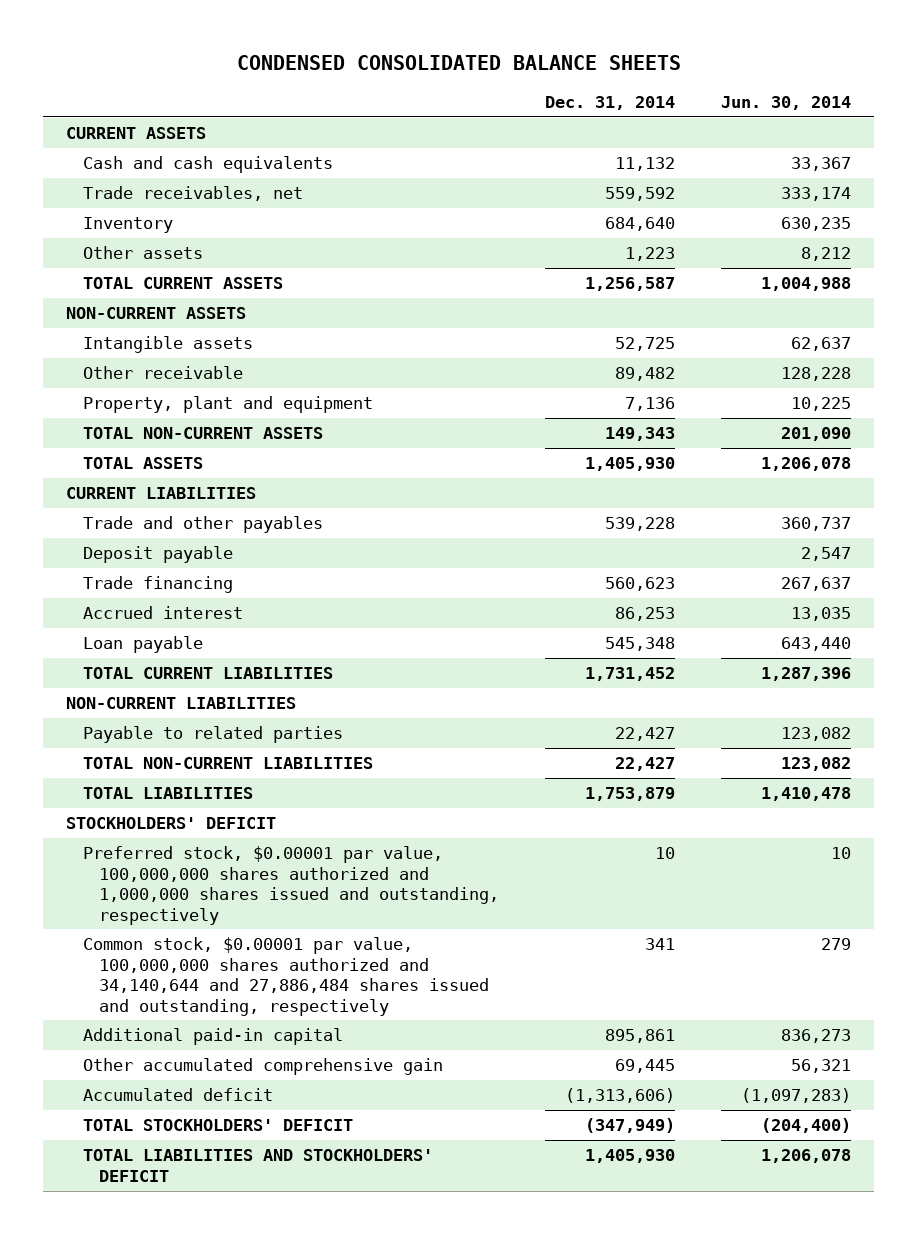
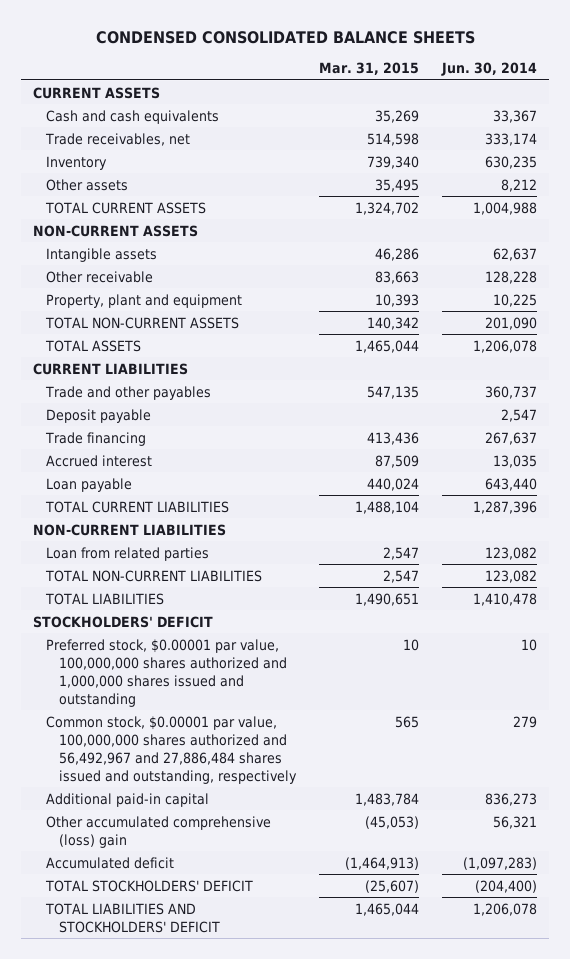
- | Dec. 31, 2014 | Jun. 30, 2014
+ | Mar. 31, 2015 | Jun. 30, 2014
- Payable to related parties | 22,427 | 123,082
+ Loan from related parties | 2,547 | 123,082
- Preferred stock, $0.00001 par value, 100,000,000 shares authorized and 1,000,000 shares issued and outstanding, respectively | 10 | 10
- Common stock, $0.00001 par value, 100,000,000 shares authorized and 34,140,644 and 27,886,484 shares issued and outstanding, respectively | 341 | 279
+ Preferred stock, $0.00001 par value, 100,000,000 shares authorized and 1,000,000 shares issued and outstanding | 10 | 10
+ Common stock, $0.00001 par value, 100,000,000 shares authorized and 56,492,967 and 27,886,484 shares issued and outstanding, respectively | 565 | 279
- Other accumulated comprehensive gain | 69,445 | 56,321
+ Other accumulated comprehensive (loss) gain | (45,053) | 56,321

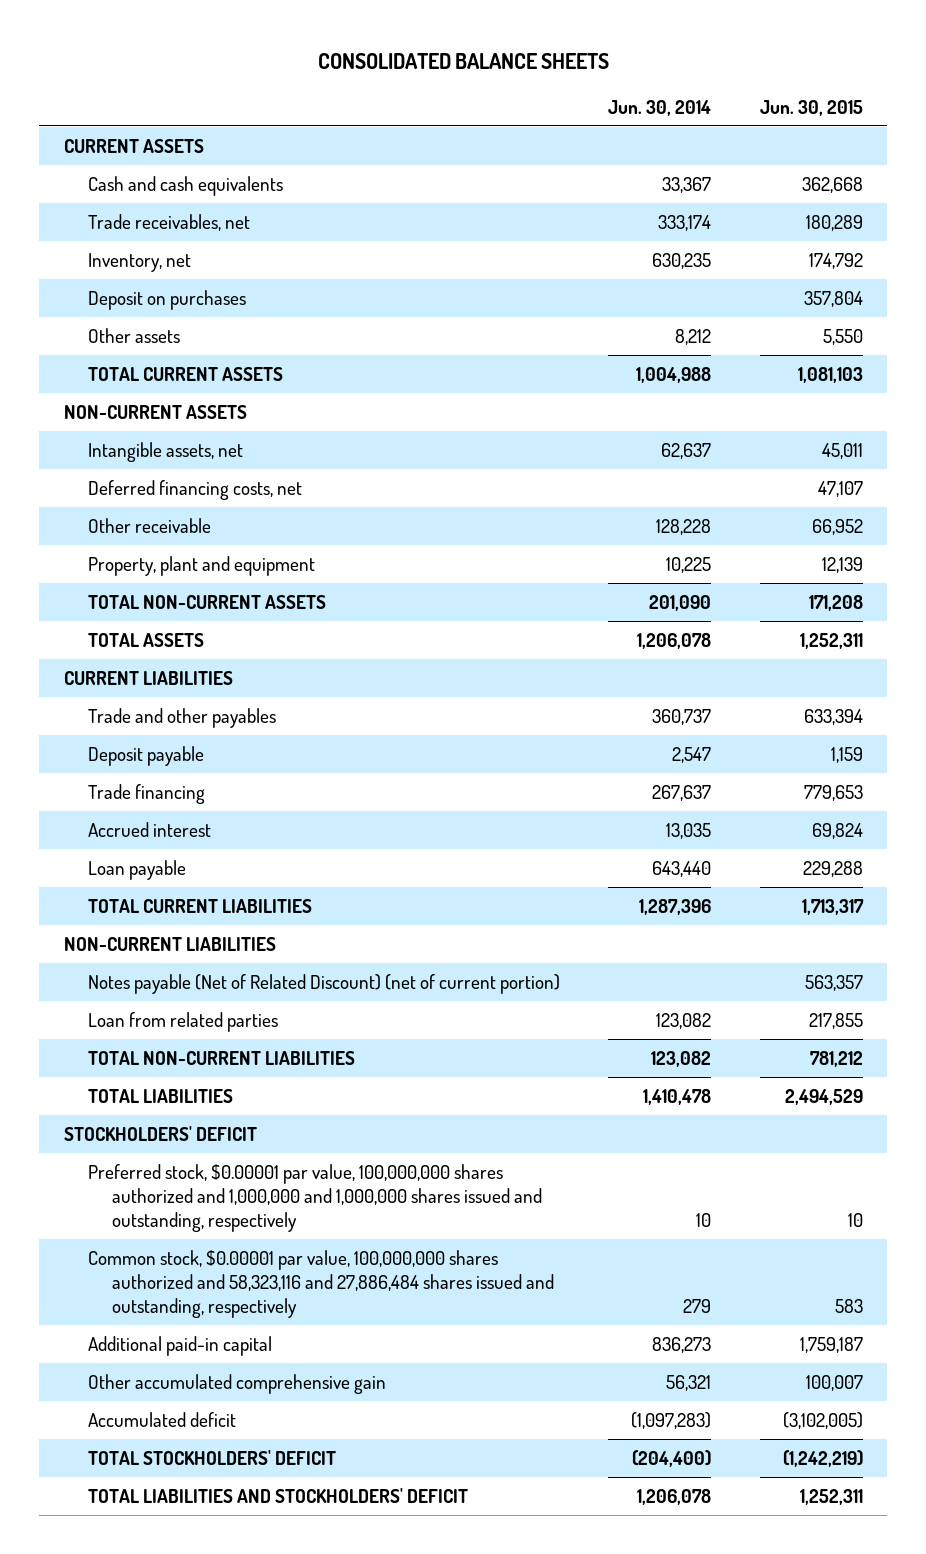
- CONDENSED CONSOLIDATED BALANCE SHEETS
+ CONSOLIDATED BALANCE SHEETS
- | Mar. 31, 2015 | Jun. 30, 2014
+ | Jun. 30, 2014 | Jun. 30, 2015
- Inventory | 739,340 | 630,235
+ Inventory, net | 630,235 | 174,792
+ Deposit on purchases | | 357,804
- Intangible assets | 46,286 | 62,637
+ Intangible assets, net | 62,637 | 45,011
+ Deferred financing costs, net | | 47,107
+ Notes payable (Net of Related Discount) (net of current portion) | | 563,357
- Preferred stock, $0.00001 par value, 100,000,000 shares authorized and 1,000,000 shares issued and outstanding | 10 | 10
- Common stock, $0.00001 par value, 100,000,000 shares authorized and 56,492,967 and 27,886,484 shares issued and outstanding, respectively | 565 | 279
+ Preferred stock, $0.00001 par value, 100,000,000 shares authorized and 1,000,000 and 1,000,000 shares issued and outstanding, respectively | 10 | 10
+ Common stock, $0.00001 par value, 100,000,000 shares authorized and 58,323,116 and 27,886,484 shares issued and outstanding, respectively | 279 | 583
- Other accumulated comprehensive (loss) gain | (45,053) | 56,321
+ Other accumulated comprehensive gain | 56,321 | 100,007

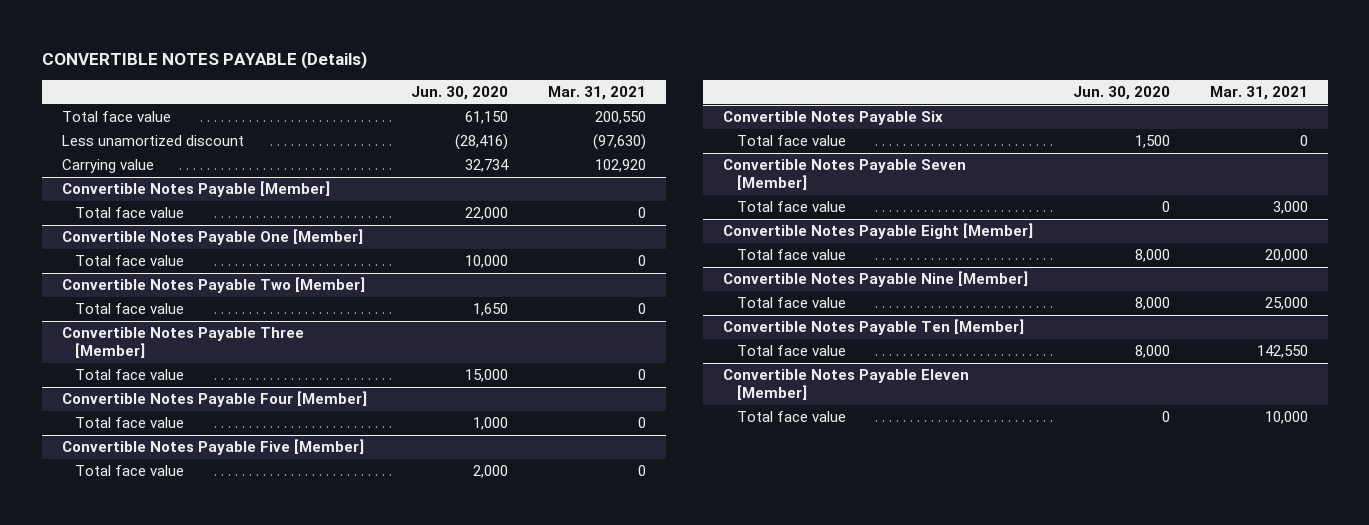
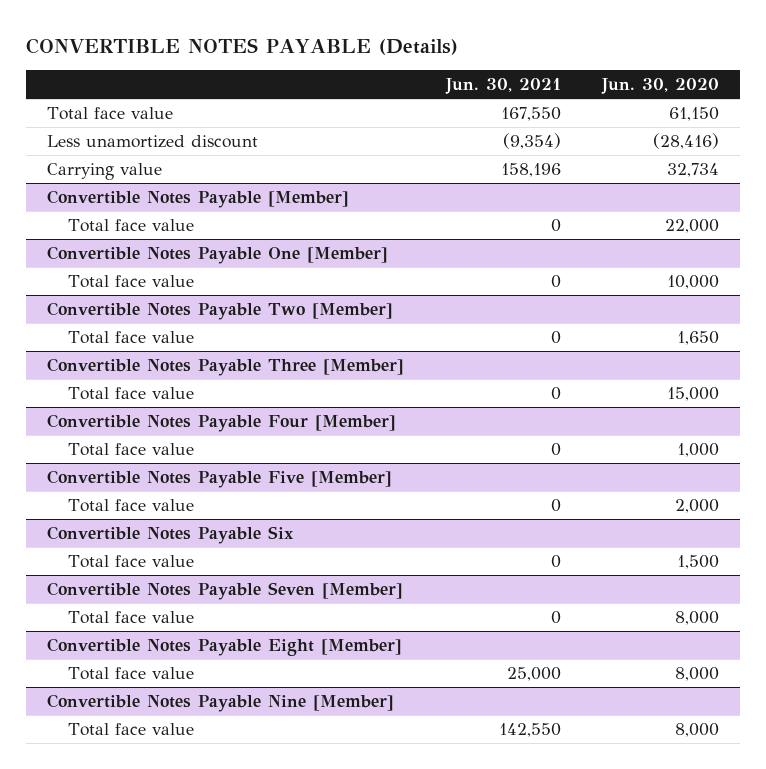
- | Jun. 30, 2020 | Mar. 31, 2021
+ | Jun. 30, 2021 | Jun. 30, 2020
@ Convertible Notes Payable Seven [Member]
- Total face value | 0 | 3,000
+ Total face value | 0 | 8,000
- Convertible Notes Payable Ten [Member]
- Total face value | 8,000 | 142,550
- Convertible Notes Payable Eleven [Member]
- Total face value | 0 | 10,000

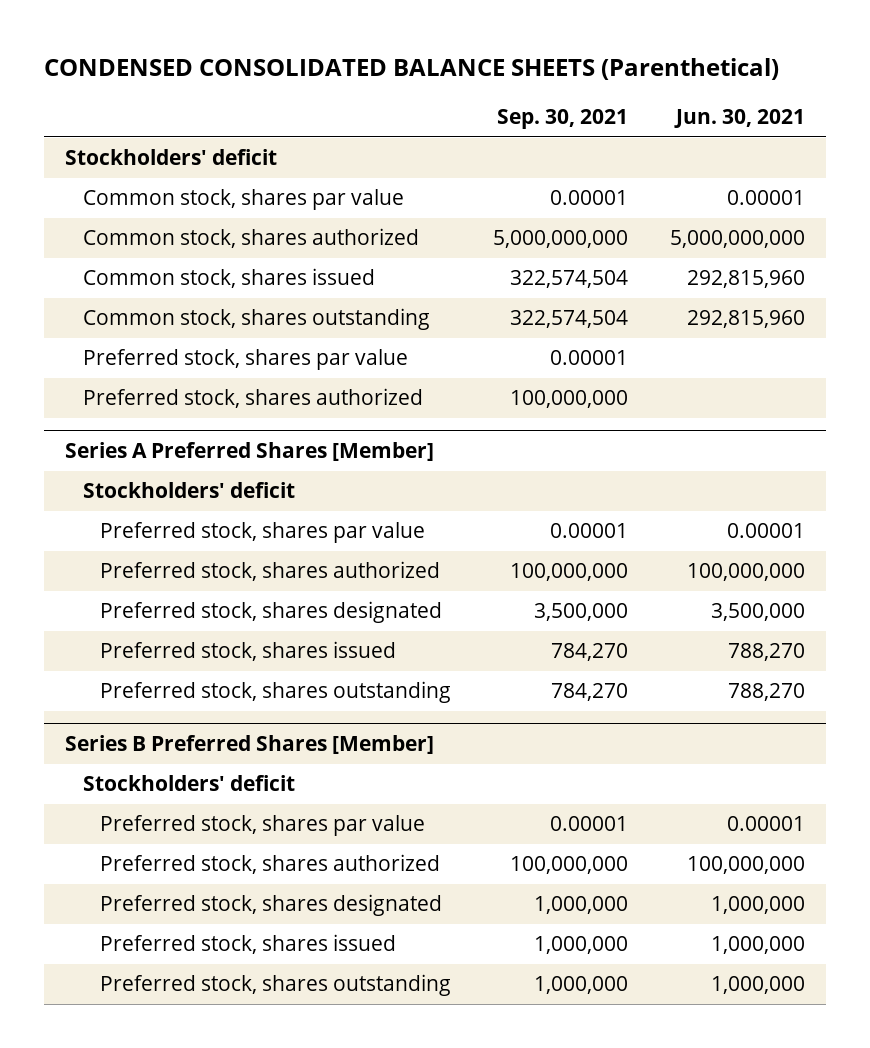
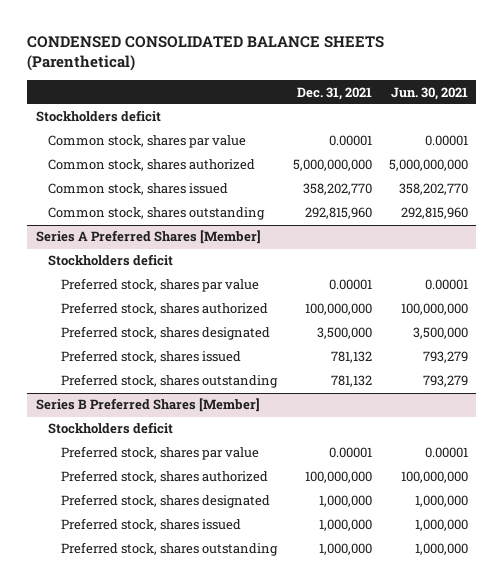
- | Sep. 30, 2021 | Jun. 30, 2021
+ | Dec. 31, 2021 | Jun. 30, 2021
- Stockholders' deficit
+ Stockholders deficit
- Common stock, shares issued | 322,574,504 | 292,815,960
+ Common stock, shares issued | 358,202,770 | 358,202,770
- Preferred stock, shares par value | 0.00001 |
- Preferred stock, shares authorized | 100,000,000 |
@ Series A Preferred Shares [Member]
- Stockholders' deficit
+ Stockholders deficit
- Preferred stock, shares issued | 784,270 | 788,270
- Preferred stock, shares outstanding | 784,270 | 788,270
+ Preferred stock, shares issued | 781,132 | 793,279
+ Preferred stock, shares outstanding | 781,132 | 793,279
@ Series B Preferred Shares [Member]
- Stockholders' deficit
+ Stockholders deficit

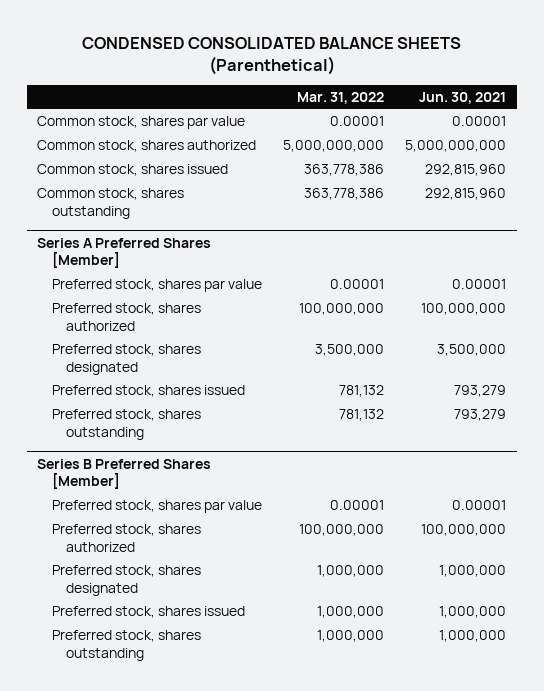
- | Dec. 31, 2021 | Jun. 30, 2021
+ | Mar. 31, 2022 | Jun. 30, 2021
- Stockholders deficit
- Common stock, shares issued | 358,202,770 | 358,202,770
+ Common stock, shares issued | 363,778,386 | 292,815,960
@ Series A Preferred Shares [Member]
- Stockholders deficit
@ Series B Preferred Shares [Member]
- Stockholders deficit

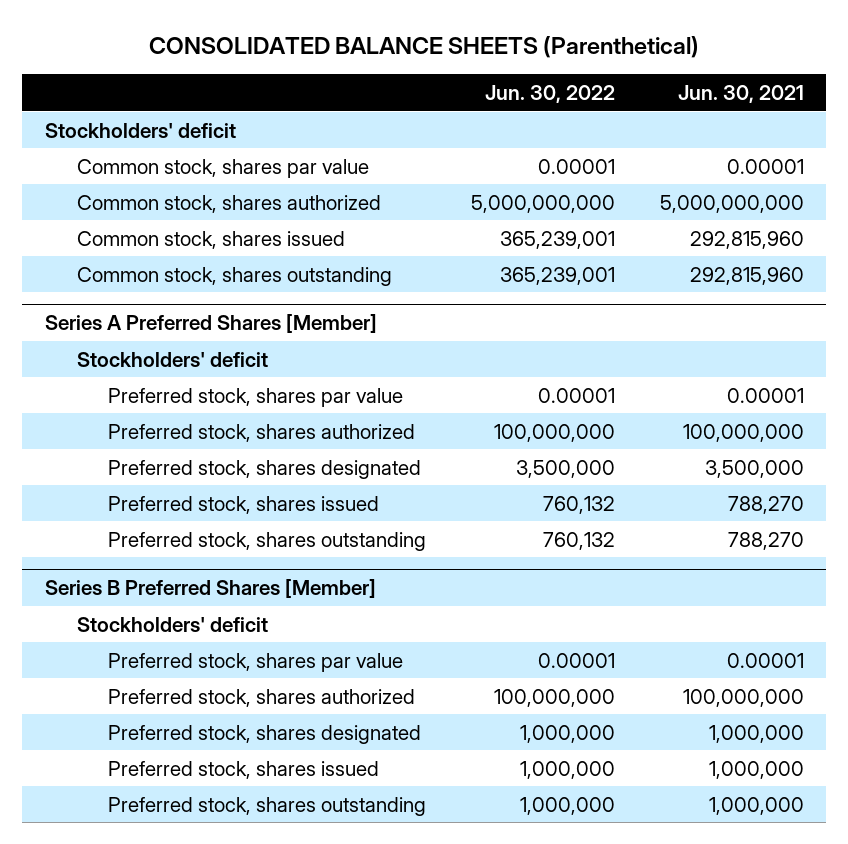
- CONDENSED CONSOLIDATED BALANCE SHEETS (Parenthetical)
+ CONSOLIDATED BALANCE SHEETS (Parenthetical)
- | Mar. 31, 2022 | Jun. 30, 2021
+ | Jun. 30, 2022 | Jun. 30, 2021
+ Stockholders' deficit
@ Series A Preferred Shares [Member]
+ Stockholders' deficit
- Preferred stock, shares issued | 781,132 | 793,279
- Preferred stock, shares outstanding | 781,132 | 793,279
+ Preferred stock, shares issued | 760,132 | 788,270
+ Preferred stock, shares outstanding | 760,132 | 788,270
@ Series B Preferred Shares [Member]
+ Stockholders' deficit

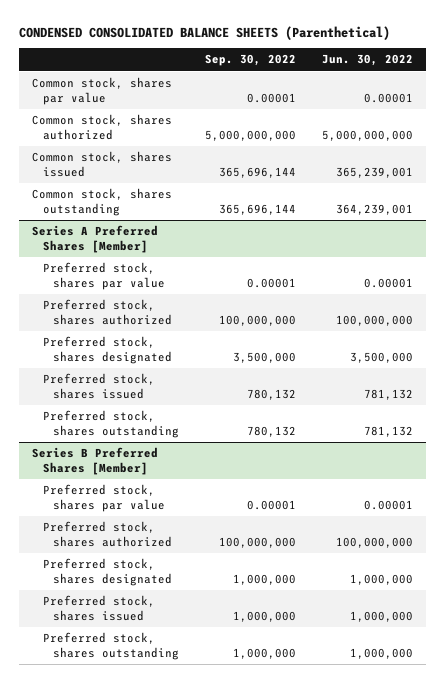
- CONSOLIDATED BALANCE SHEETS (Parenthetical)
+ CONDENSED CONSOLIDATED BALANCE SHEETS (Parenthetical)
- | Jun. 30, 2022 | Jun. 30, 2021
+ | Sep. 30, 2022 | Jun. 30, 2022
- Stockholders' deficit
- Common stock, shares outstanding | 365,239,001 | 292,815,960
+ Common stock, shares outstanding | 365,696,144 | 364,239,001
@ Series A Preferred Shares [Member]
- Stockholders' deficit
- Preferred stock, shares issued | 760,132 | 788,270
- Preferred stock, shares outstanding | 760,132 | 788,270
+ Preferred stock, shares issued | 780,132 | 781,132
+ Preferred stock, shares outstanding | 780,132 | 781,132
@ Series B Preferred Shares [Member]
- Stockholders' deficit

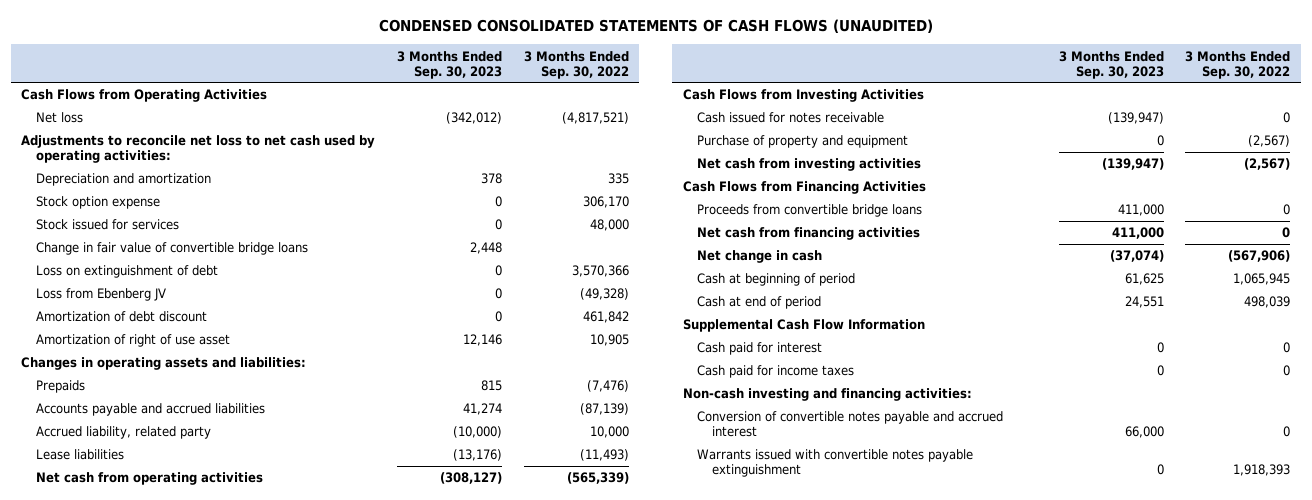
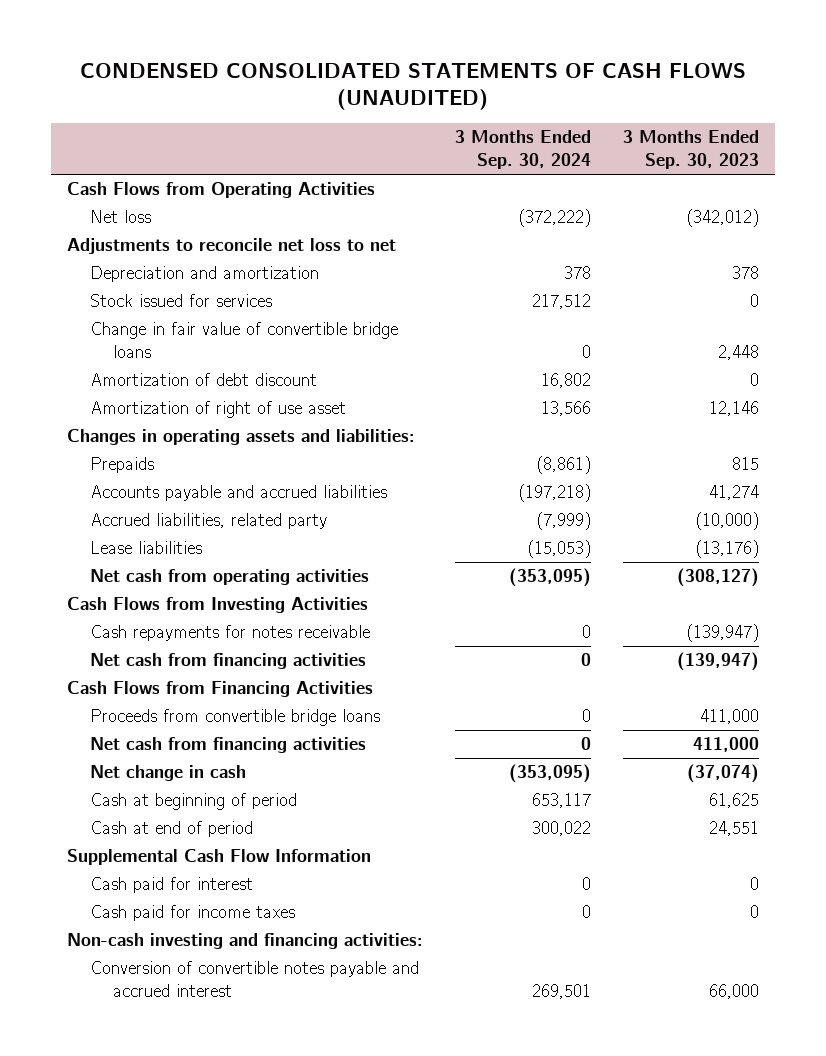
- | 3 Months Ended Sep. 30, 2023 | 3 Months Ended Sep. 30, 2022
+ | 3 Months Ended Sep. 30, 2024 | 3 Months Ended Sep. 30, 2023
- Adjustments to reconcile net loss to net cash used by operating activities:
+ Adjustments to reconcile net loss to net
- Stock option expense | 0 | 306,170
- Loss on extinguishment of debt | 0 | 3,570,366
- Loss from Ebenberg JV | 0 | (49,328)
- Accrued liability, related party | (10,000) | 10,000
+ Accrued liabilities, related party | (7,999) | (10,000)
- Cash issued for notes receivable | (139,947) | 0
- Purchase of property and equipment | 0 | (2,567)
- Net cash from investing activities | (139,947) | (2,567)
+ Cash repayments for notes receivable | 0 | (139,947)
+ Net cash from financing activities | 0 | (139,947)
- Warrants issued with convertible notes payable extinguishment | 0 | 1,918,393

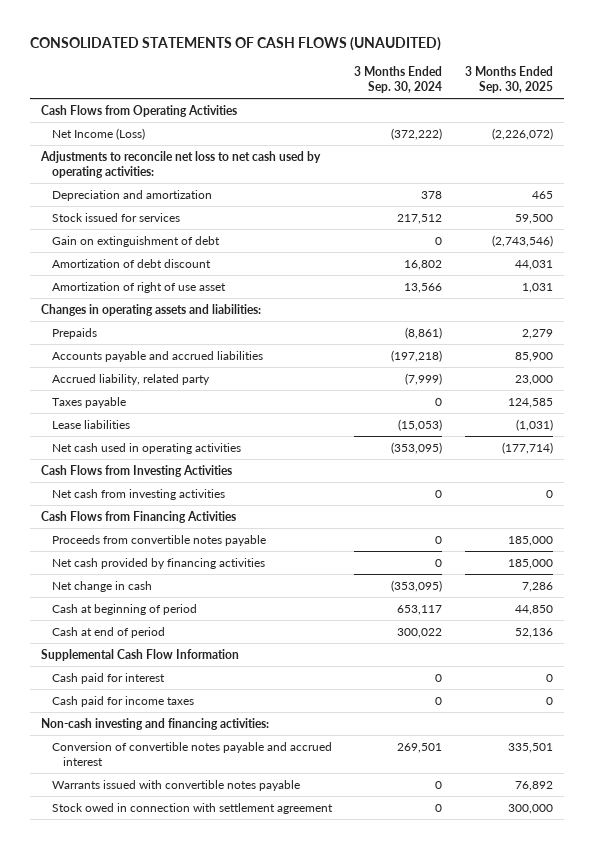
- CONDENSED CONSOLIDATED STATEMENTS OF CASH FLOWS (UNAUDITED)
+ CONSOLIDATED STATEMENTS OF CASH FLOWS (UNAUDITED)
- | 3 Months Ended Sep. 30, 2024 | 3 Months Ended Sep. 30, 2023
+ | 3 Months Ended Sep. 30, 2024 | 3 Months Ended Sep. 30, 2025
- Net loss | (372,222) | (342,012)
- Adjustments to reconcile net loss to net
+ Net Income (Loss) | (372,222) | (2,226,072)
+ Adjustments to reconcile net loss to net cash used by operating activities:
- Change in fair value of convertible bridge loans | 0 | 2,448
+ Gain on extinguishment of debt | 0 | (2,743,546)
- Accrued liabilities, related party | (7,999) | (10,000)
+ Accrued liability, related party | (7,999) | 23,000
+ Taxes payable | 0 | 124,585
- Net cash from operating activities | (353,095) | (308,127)
+ Net cash used in operating activities | (353,095) | (177,714)
- Cash repayments for notes receivable | 0 | (139,947)
- Net cash from financing activities | 0 | (139,947)
+ Net cash from investing activities | 0 | 0
- Proceeds from convertible bridge loans | 0 | 411,000
- Net cash from financing activities | 0 | 411,000
+ Proceeds from convertible notes payable | 0 | 185,000
+ Net cash provided by financing activities | 0 | 185,000
+ Warrants issued with convertible notes payable | 0 | 76,892
+ Stock owed in connection with settlement agreement | 0 | 300,000

